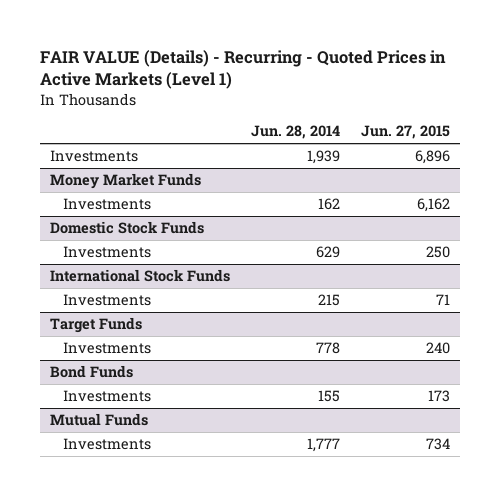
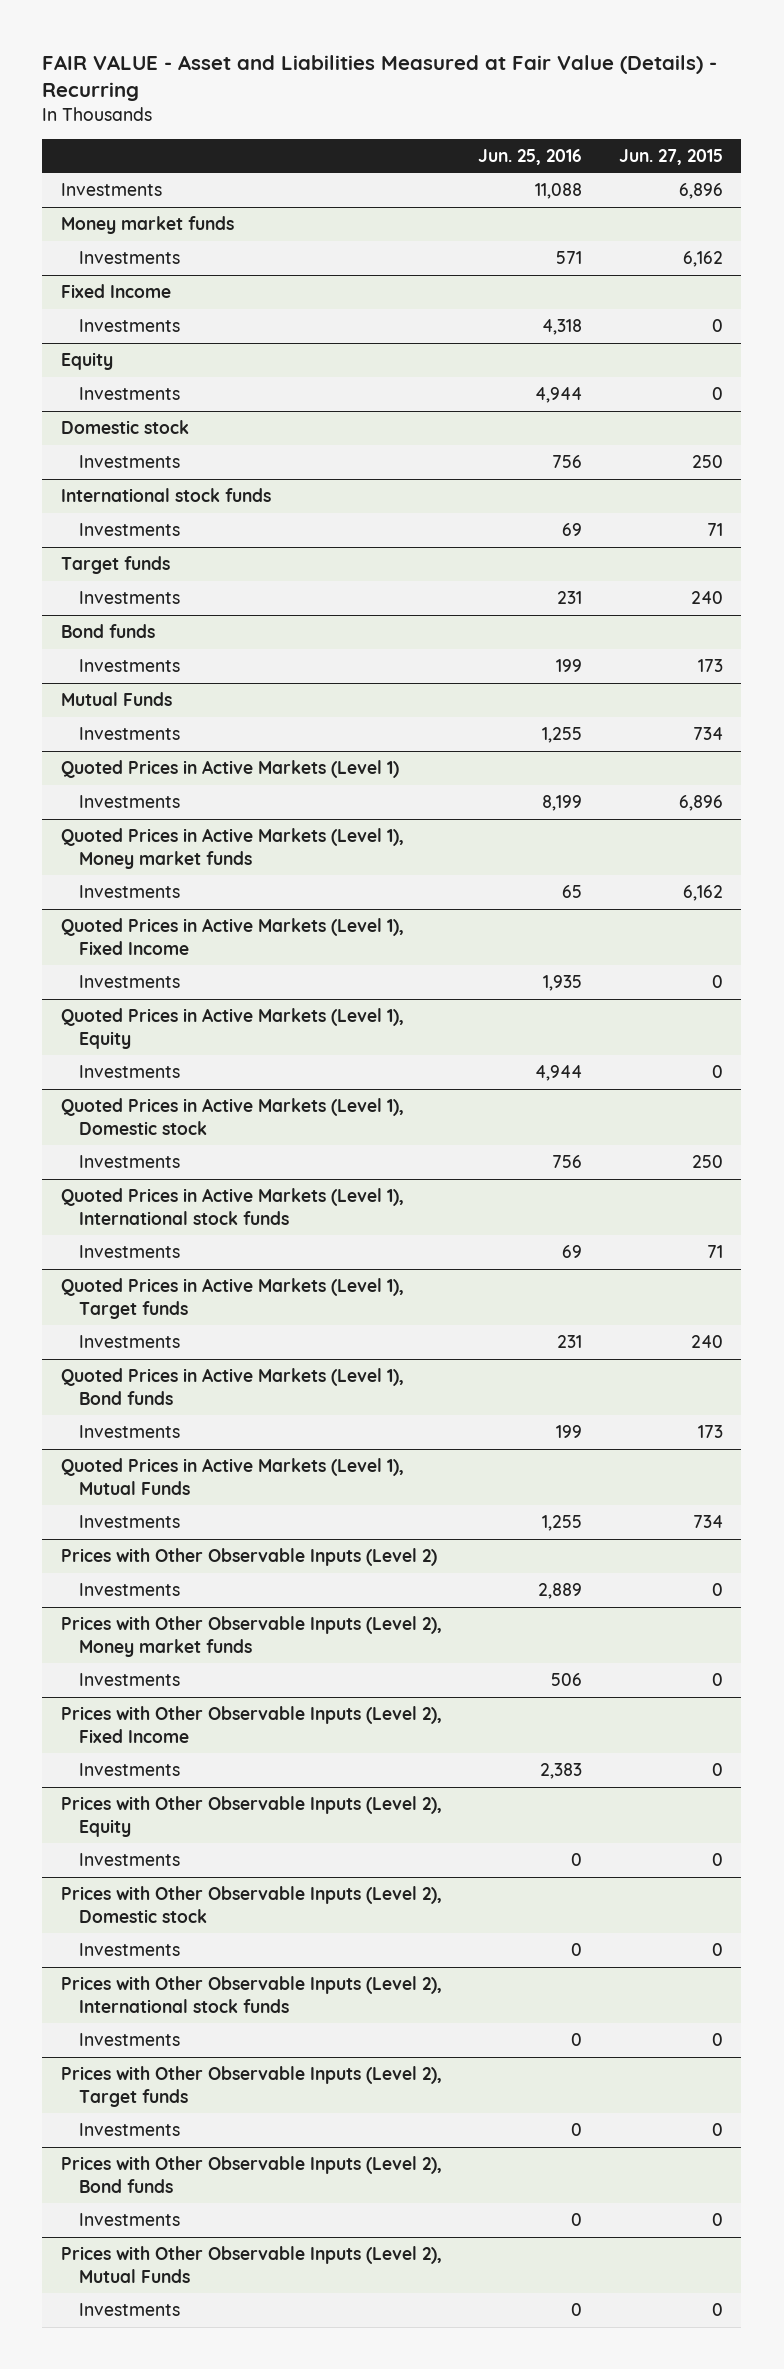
- FAIR VALUE (Details) - Recurring - Quoted Prices in Active Markets (Level 1)
+ FAIR VALUE - Asset and Liabilities Measured at Fair Value (Details) - Recurring
- | Jun. 28, 2014 | Jun. 27, 2015
+ | Jun. 25, 2016 | Jun. 27, 2015
- Money Market Funds
+ Money market funds
- Domestic Stock Funds
+ Fixed Income
+ Investments | 4,318 | 0
+ Equity
+ Investments | 4,944 | 0
+ Domestic stock
- International Stock Funds
+ International stock funds
- Target Funds
+ Target funds
- Bond Funds
+ Bond funds
+ Quoted Prices in Active Markets (Level 1)
+ Investments | 8,199 | 6,896
+ Quoted Prices in Active Markets (Level 1), Money market funds
+ Investments | 65 | 6,162
+ Quoted Prices in Active Markets (Level 1), Fixed Income
+ Investments | 1,935 | 0
+ Quoted Prices in Active Markets (Level 1), Equity
+ Investments | 4,944 | 0
+ Quoted Prices in Active Markets (Level 1), Domestic stock
+ Investments | 756 | 250
+ Quoted Prices in Active Markets (Level 1), International stock funds
+ Investments | 69 | 71
+ Quoted Prices in Active Markets (Level 1), Target funds
+ Investments | 231 | 240
+ Quoted Prices in Active Markets (Level 1), Bond funds
+ Investments | 199 | 173
+ Quoted Prices in Active Markets (Level 1), Mutual Funds
+ Investments | 1,255 | 734
+ Prices with Other Observable Inputs (Level 2)
+ Investments | 2,889 | 0
+ Prices with Other Observable Inputs (Level 2), Money market funds
+ Investments | 506 | 0
+ Prices with Other Observable Inputs (Level 2), Fixed Income
+ Investments | 2,383 | 0
+ Prices with Other Observable Inputs (Level 2), Equity
+ Investments | 0 | 0
+ Prices with Other Observable Inputs (Level 2), Domestic stock
+ Investments | 0 | 0
+ Prices with Other Observable Inputs (Level 2), International stock funds
+ Investments | 0 | 0
+ Prices with Other Observable Inputs (Level 2), Target funds
+ Investments | 0 | 0
+ Prices with Other Observable Inputs (Level 2), Bond funds
+ Investments | 0 | 0
+ Prices with Other Observable Inputs (Level 2), Mutual Funds
+ Investments | 0 | 0

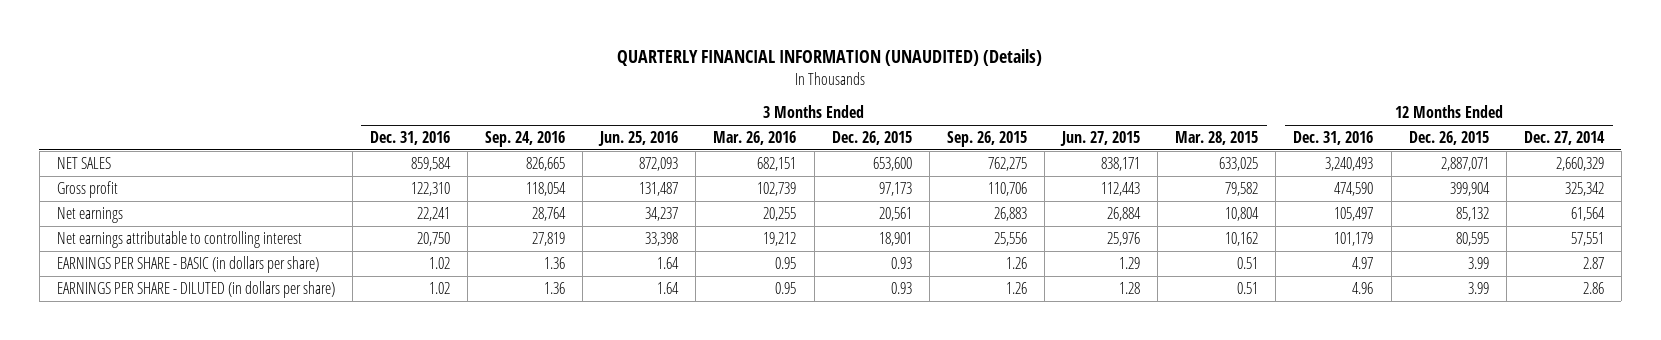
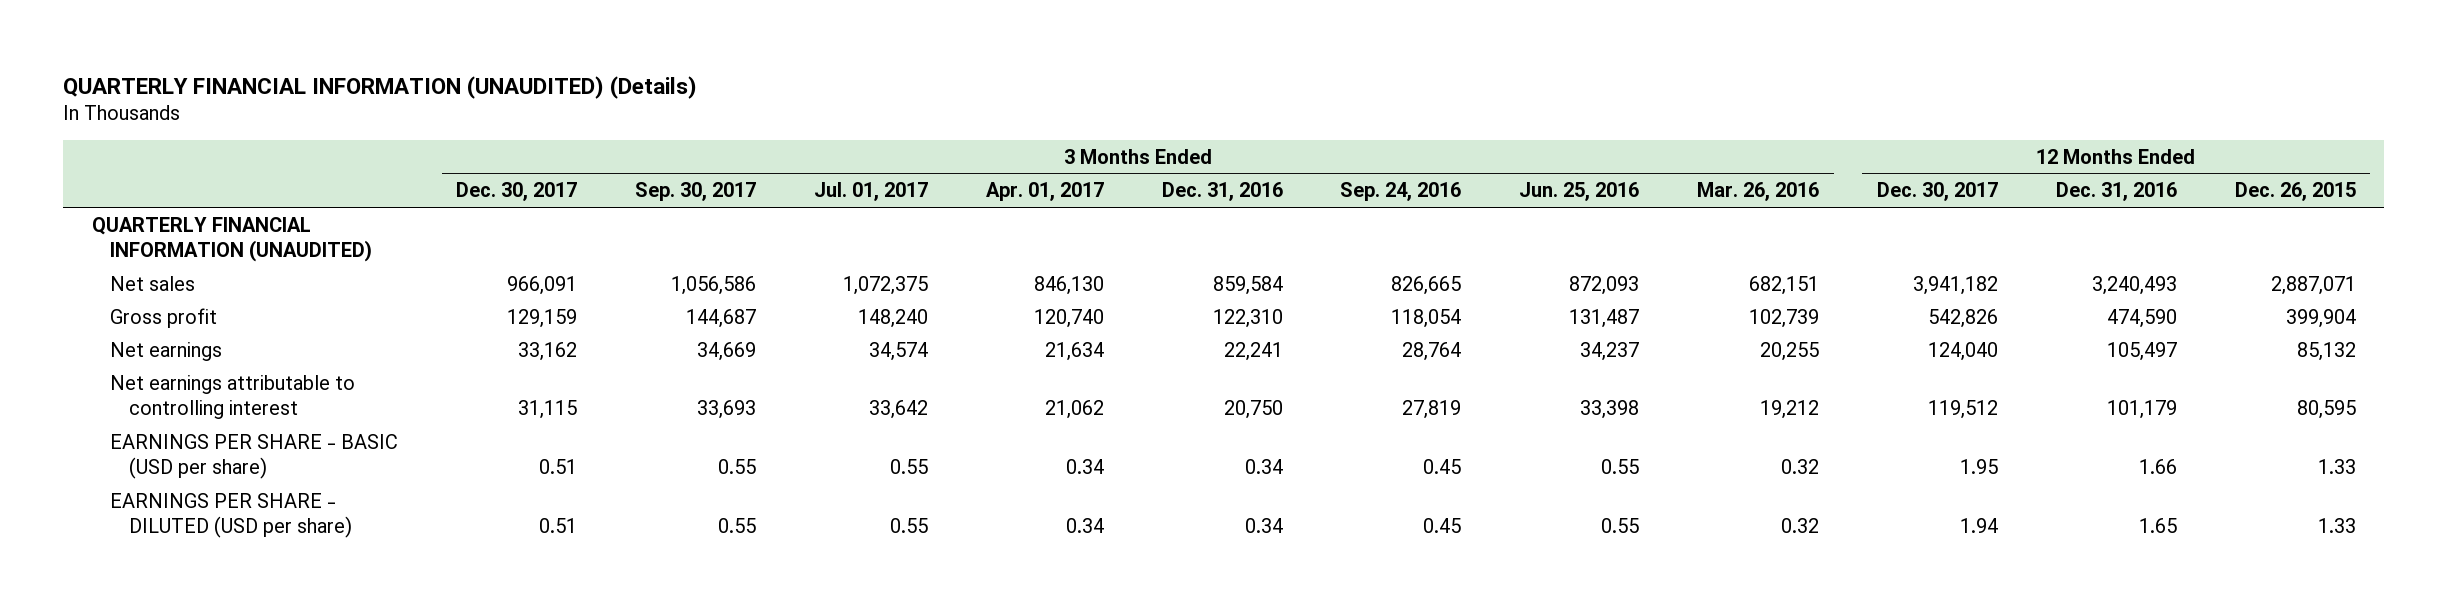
- | 3 Months Ended Dec. 31, 2016 | 3 Months Ended Sep. 24, 2016 | 3 Months Ended Jun. 25, 2016 | 3 Months Ended Mar. 26, 2016 | 3 Months Ended Dec. 26, 2015 | 3 Months Ended Sep. 26, 2015 | 3 Months Ended Jun. 27, 2015 | 3 Months Ended Mar. 28, 2015 | 12 Months Ended Dec. 31, 2016 | 12 Months Ended Dec. 26, 2015 | 12 Months Ended Dec. 27, 2014
+ | 3 Months Ended Dec. 30, 2017 | 3 Months Ended Sep. 30, 2017 | 3 Months Ended Jul. 01, 2017 | 3 Months Ended Apr. 01, 2017 | 3 Months Ended Dec. 31, 2016 | 3 Months Ended Sep. 24, 2016 | 3 Months Ended Jun. 25, 2016 | 3 Months Ended Mar. 26, 2016 | 12 Months Ended Dec. 30, 2017 | 12 Months Ended Dec. 31, 2016 | 12 Months Ended Dec. 26, 2015
- NET SALES | 859,584 | 826,665 | 872,093 | 682,151 | 653,600 | 762,275 | 838,171 | 633,025 | 3,240,493 | 2,887,071 | 2,660,329
+ QUARTERLY FINANCIAL INFORMATION (UNAUDITED)
+ Net sales | 966,091 | 1,056,586 | 1,072,375 | 846,130 | 859,584 | 826,665 | 872,093 | 682,151 | 3,941,182 | 3,240,493 | 2,887,071
- EARNINGS PER SHARE - BASIC (in dollars per share) | 1.02 | 1.36 | 1.64 | 0.95 | 0.93 | 1.26 | 1.29 | 0.51 | 4.97 | 3.99 | 2.87
- EARNINGS PER SHARE - DILUTED (in dollars per share) | 1.02 | 1.36 | 1.64 | 0.95 | 0.93 | 1.26 | 1.28 | 0.51 | 4.96 | 3.99 | 2.86
+ EARNINGS PER SHARE - BASIC (USD per share) | 0.51 | 0.55 | 0.55 | 0.34 | 0.34 | 0.45 | 0.55 | 0.32 | 1.95 | 1.66 | 1.33
+ EARNINGS PER SHARE - DILUTED (USD per share) | 0.51 | 0.55 | 0.55 | 0.34 | 0.34 | 0.45 | 0.55 | 0.32 | 1.94 | 1.65 | 1.33

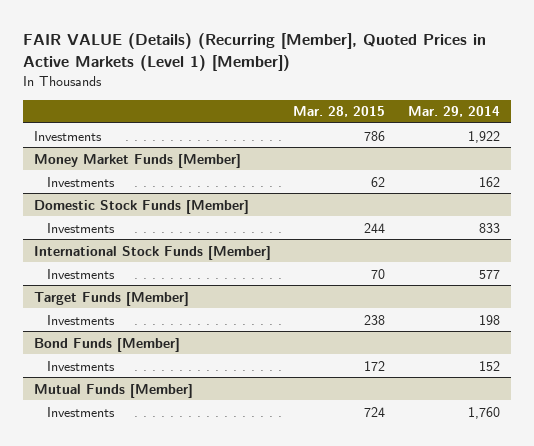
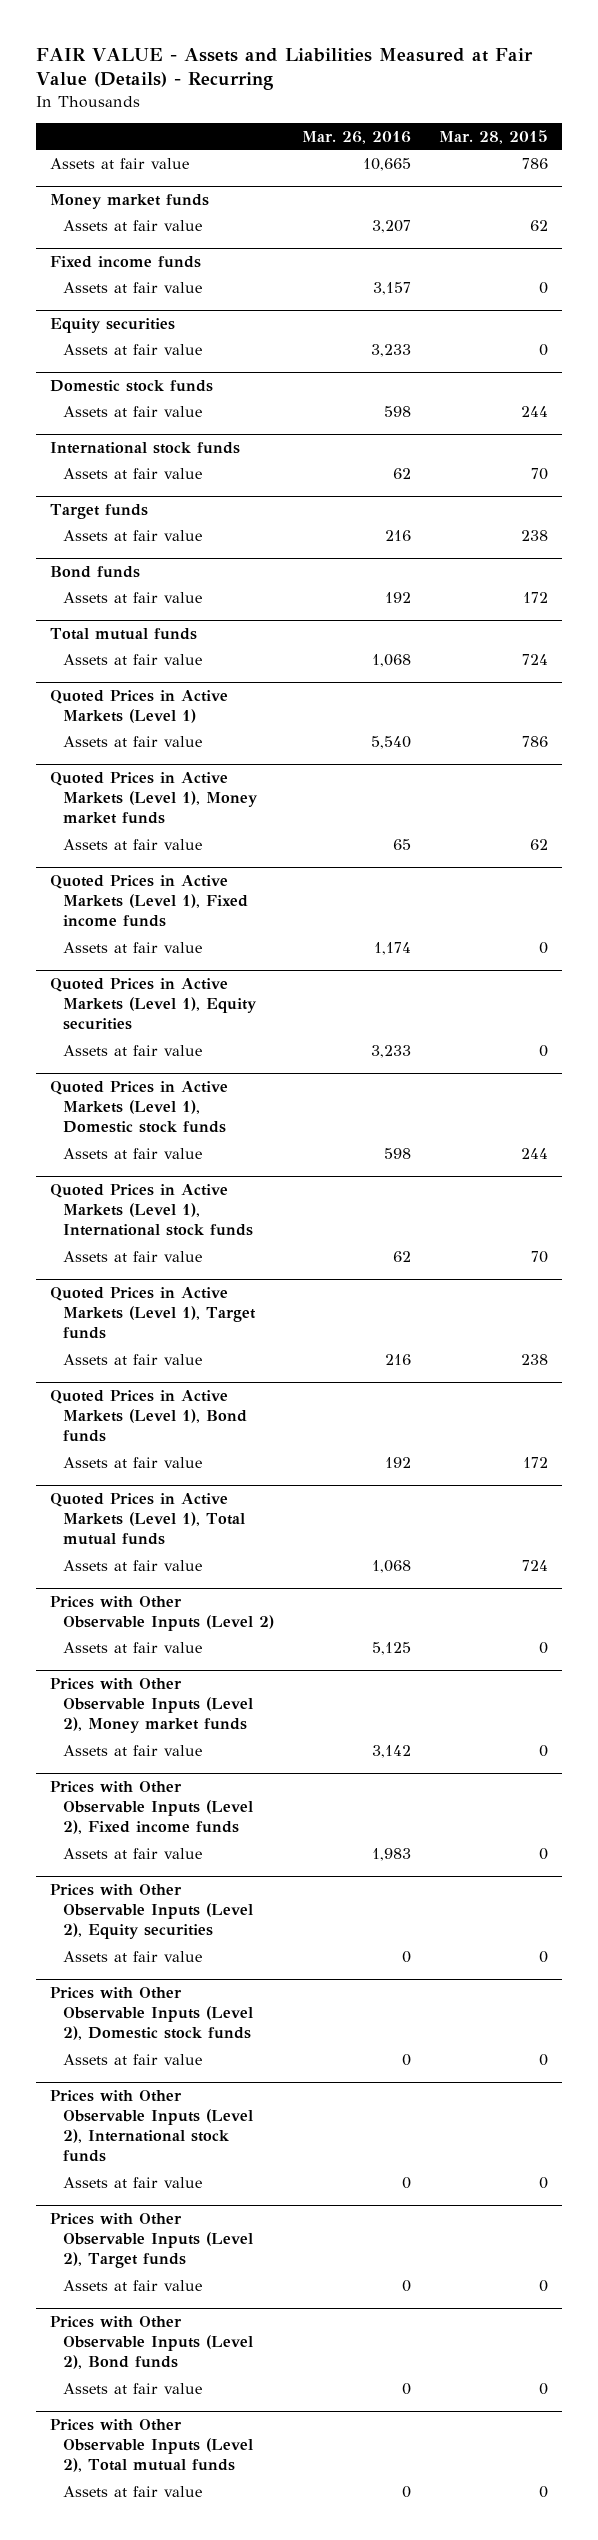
- FAIR VALUE (Details) (Recurring [Member], Quoted Prices in Active Markets (Level 1) [Member])
+ FAIR VALUE - Assets and Liabilities Measured at Fair Value (Details) - Recurring
- | Mar. 28, 2015 | Mar. 29, 2014
+ | Mar. 26, 2016 | Mar. 28, 2015
- Investments | 786 | 1,922
- Money Market Funds [Member]
- Investments | 62 | 162
- Domestic Stock Funds [Member]
- Investments | 244 | 833
- International Stock Funds [Member]
- Investments | 70 | 577
- Target Funds [Member]
- Investments | 238 | 198
- Bond Funds [Member]
- Investments | 172 | 152
- Mutual Funds [Member]
- Investments | 724 | 1,760
+ Assets at fair value | 10,665 | 786
+ Money market funds
+ Assets at fair value | 3,207 | 62
+ Fixed income funds
+ Assets at fair value | 3,157 | 0
+ Equity securities
+ Assets at fair value | 3,233 | 0
+ Domestic stock funds
+ Assets at fair value | 598 | 244
+ International stock funds
+ Assets at fair value | 62 | 70
+ Target funds
+ Assets at fair value | 216 | 238
+ Bond funds
+ Assets at fair value | 192 | 172
+ Total mutual funds
+ Assets at fair value | 1,068 | 724
+ Quoted Prices in Active Markets (Level 1)
+ Assets at fair value | 5,540 | 786
+ Quoted Prices in Active Markets (Level 1), Money market funds
+ Assets at fair value | 65 | 62
+ Quoted Prices in Active Markets (Level 1), Fixed income funds
+ Assets at fair value | 1,174 | 0
+ Quoted Prices in Active Markets (Level 1), Equity securities
+ Assets at fair value | 3,233 | 0
+ Quoted Prices in Active Markets (Level 1), Domestic stock funds
+ Assets at fair value | 598 | 244
+ Quoted Prices in Active Markets (Level 1), International stock funds
+ Assets at fair value | 62 | 70
+ Quoted Prices in Active Markets (Level 1), Target funds
+ Assets at fair value | 216 | 238
+ Quoted Prices in Active Markets (Level 1), Bond funds
+ Assets at fair value | 192 | 172
+ Quoted Prices in Active Markets (Level 1), Total mutual funds
+ Assets at fair value | 1,068 | 724
+ Prices with Other Observable Inputs (Level 2)
+ Assets at fair value | 5,125 | 0
+ Prices with Other Observable Inputs (Level 2), Money market funds
+ Assets at fair value | 3,142 | 0
+ Prices with Other Observable Inputs (Level 2), Fixed income funds
+ Assets at fair value | 1,983 | 0
+ Prices with Other Observable Inputs (Level 2), Equity securities
+ Assets at fair value | 0 | 0
+ Prices with Other Observable Inputs (Level 2), Domestic stock funds
+ Assets at fair value | 0 | 0
+ Prices with Other Observable Inputs (Level 2), International stock funds
+ Assets at fair value | 0 | 0
+ Prices with Other Observable Inputs (Level 2), Target funds
+ Assets at fair value | 0 | 0
+ Prices with Other Observable Inputs (Level 2), Bond funds
+ Assets at fair value | 0 | 0
+ Prices with Other Observable Inputs (Level 2), Total mutual funds
+ Assets at fair value | 0 | 0

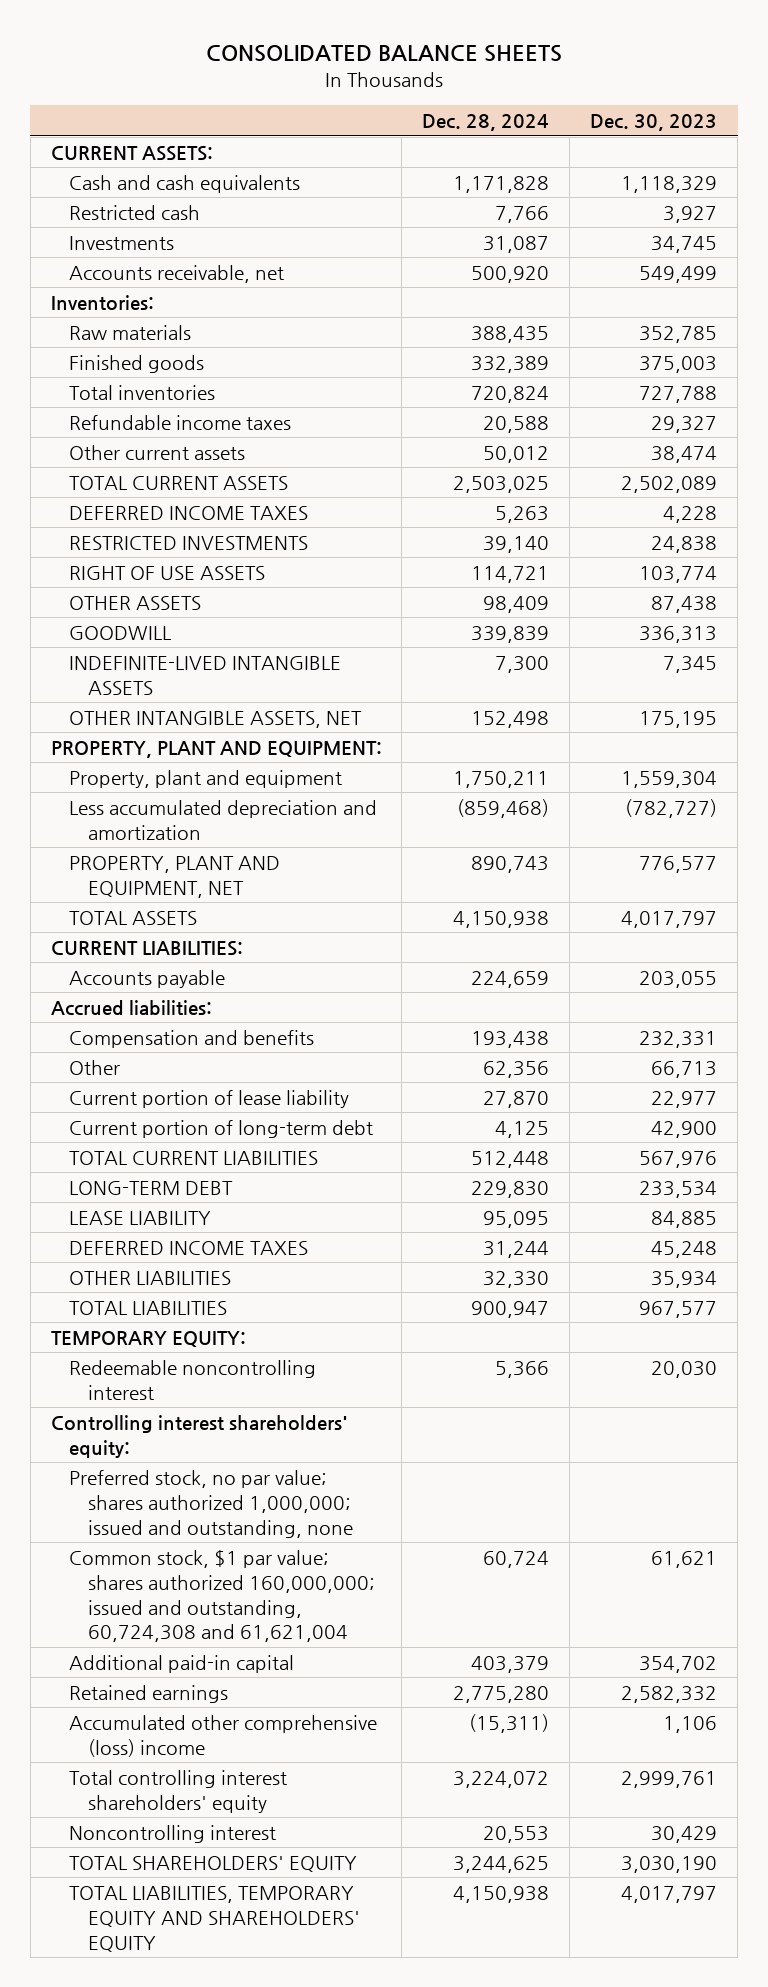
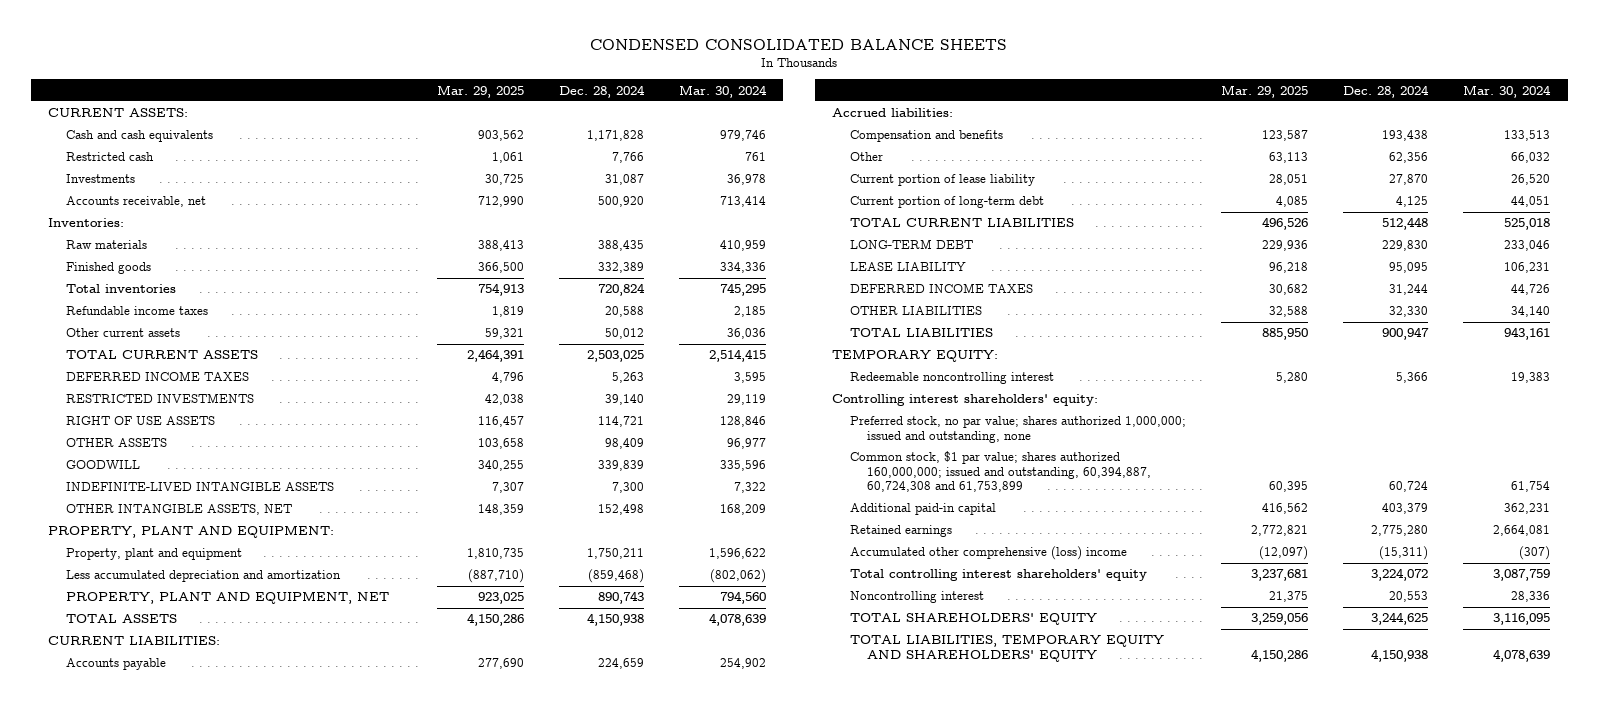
- CONSOLIDATED BALANCE SHEETS
+ CONDENSED CONSOLIDATED BALANCE SHEETS
- | Dec. 28, 2024 | Dec. 30, 2023
+ | Mar. 29, 2025 | Dec. 28, 2024 | Mar. 30, 2024
- Common stock, $1 par value; shares authorized 160,000,000; issued and outstanding, 60,724,308 and 61,621,004 | 60,724 | 61,621
+ Common stock, $1 par value; shares authorized 160,000,000; issued and outstanding, 60,394,887, 60,724,308 and 61,753,899 | 60,395 | 60,724 | 61,754

